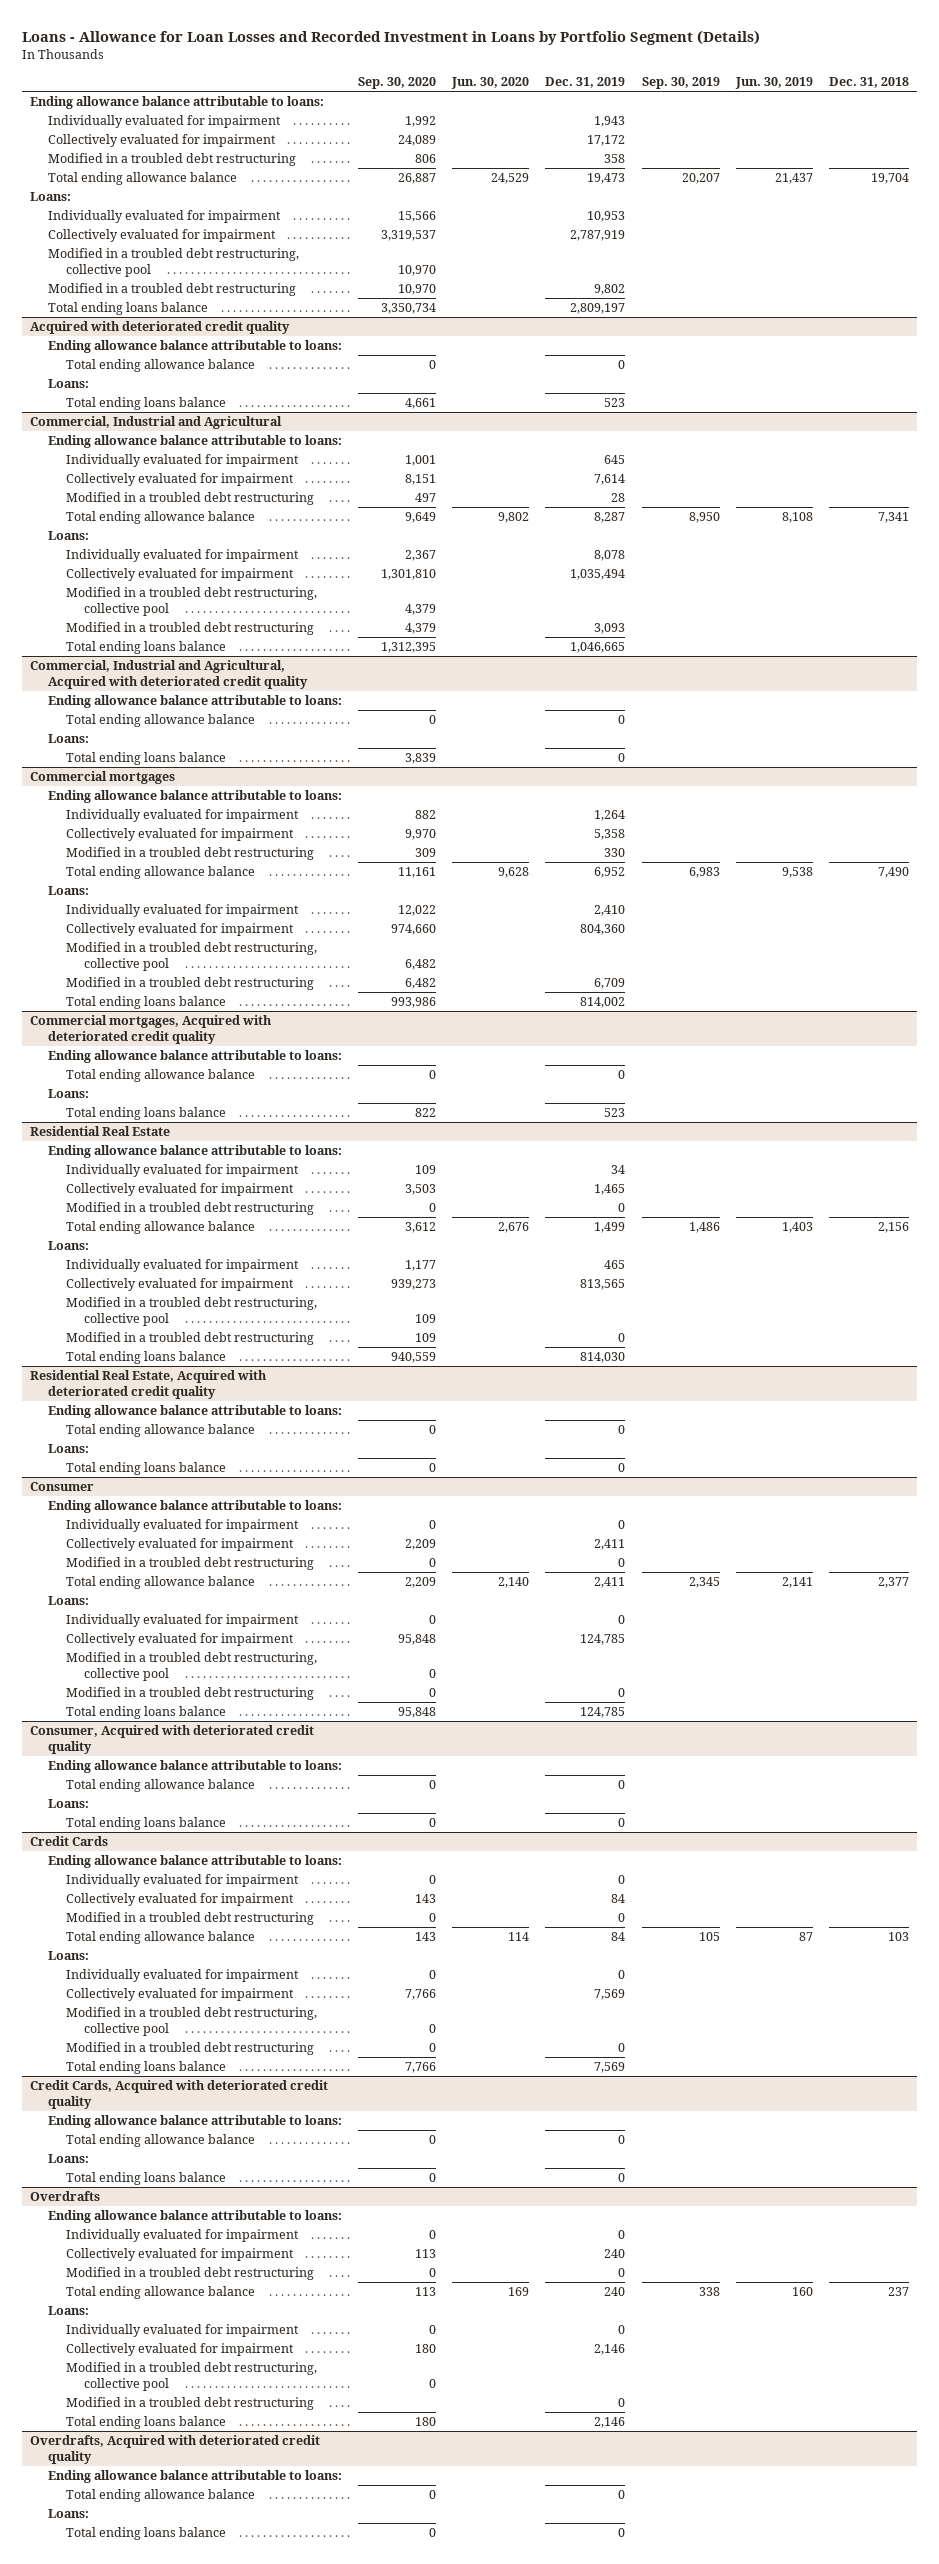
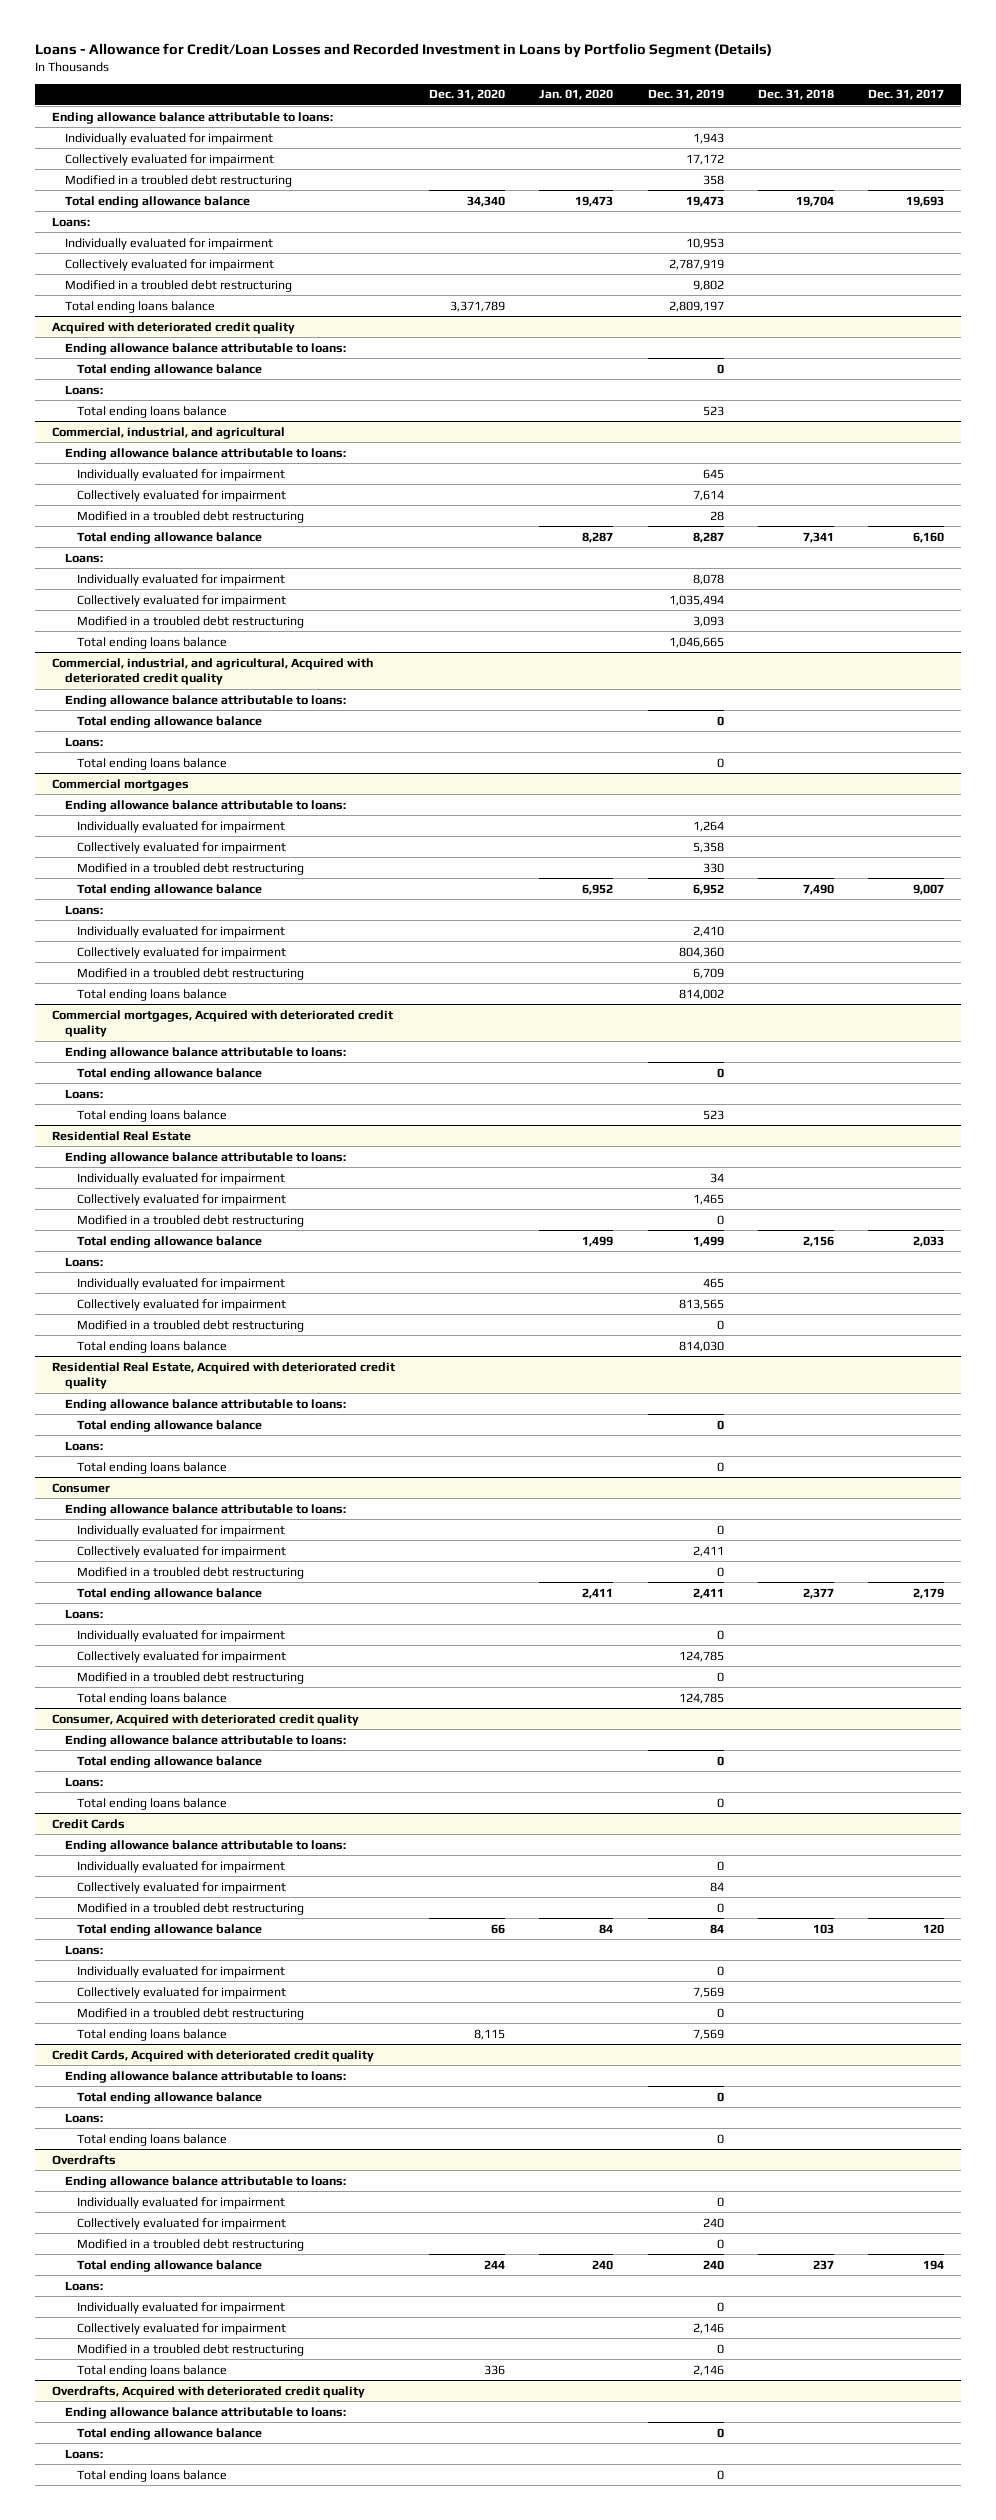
- Loans - Allowance for Loan Losses and Recorded Investment in Loans by Portfolio Segment (Details)
+ Loans - Allowance for Credit/Loan Losses and Recorded Investment in Loans by Portfolio Segment (Details)
- | Sep. 30, 2020 | Jun. 30, 2020 | Dec. 31, 2019 | Sep. 30, 2019 | Jun. 30, 2019 | Dec. 31, 2018
+ | Dec. 31, 2020 | Jan. 01, 2020 | Dec. 31, 2019 | Dec. 31, 2018 | Dec. 31, 2017
- Modified in a troubled debt restructuring, collective pool | 10,970 | | | | |
- Commercial, Industrial and Agricultural
+ Commercial, industrial, and agricultural
- Modified in a troubled debt restructuring, collective pool | 4,379 | | | | |
- Commercial, Industrial and Agricultural, Acquired with deteriorated credit quality
+ Commercial, industrial, and agricultural, Acquired with deteriorated credit quality
@ Commercial mortgages
- Modified in a troubled debt restructuring, collective pool | 6,482 | | | | |
@ Residential Real Estate
- Modified in a troubled debt restructuring, collective pool | 109 | | | | |
@ Consumer
- Modified in a troubled debt restructuring, collective pool | 0 | | | | |
@ Credit Cards
- Modified in a troubled debt restructuring, collective pool | 0 | | | | |
@ Overdrafts
- Modified in a troubled debt restructuring, collective pool | 0 | | | | |

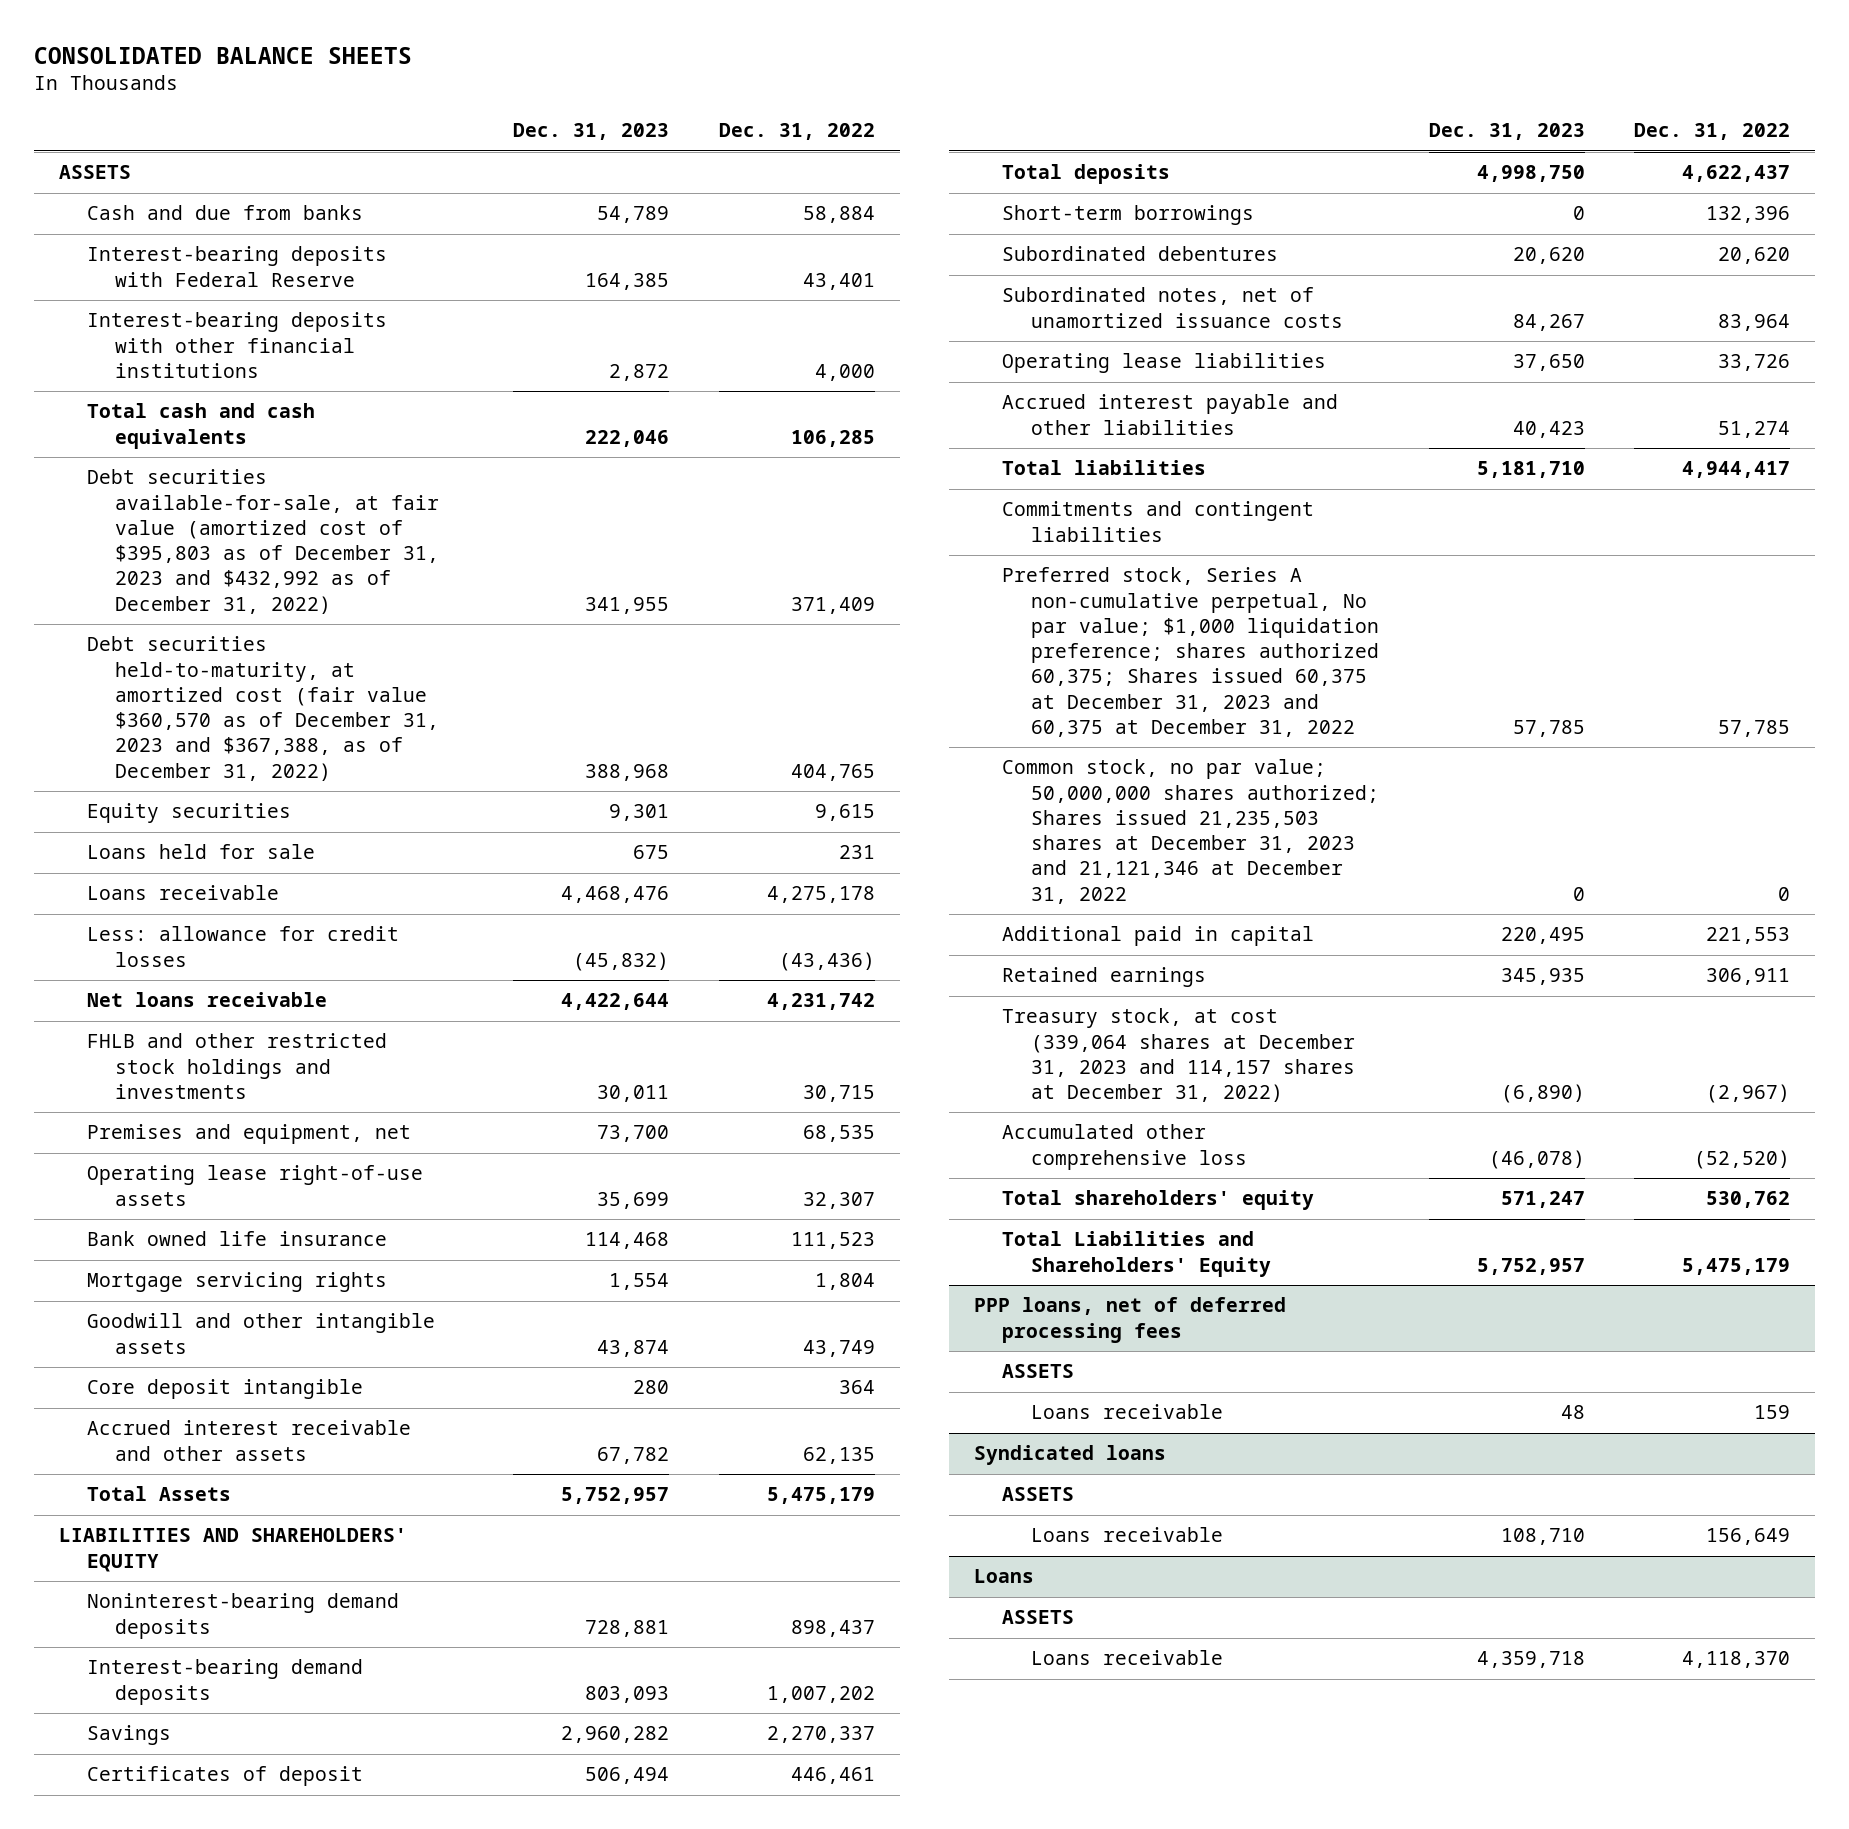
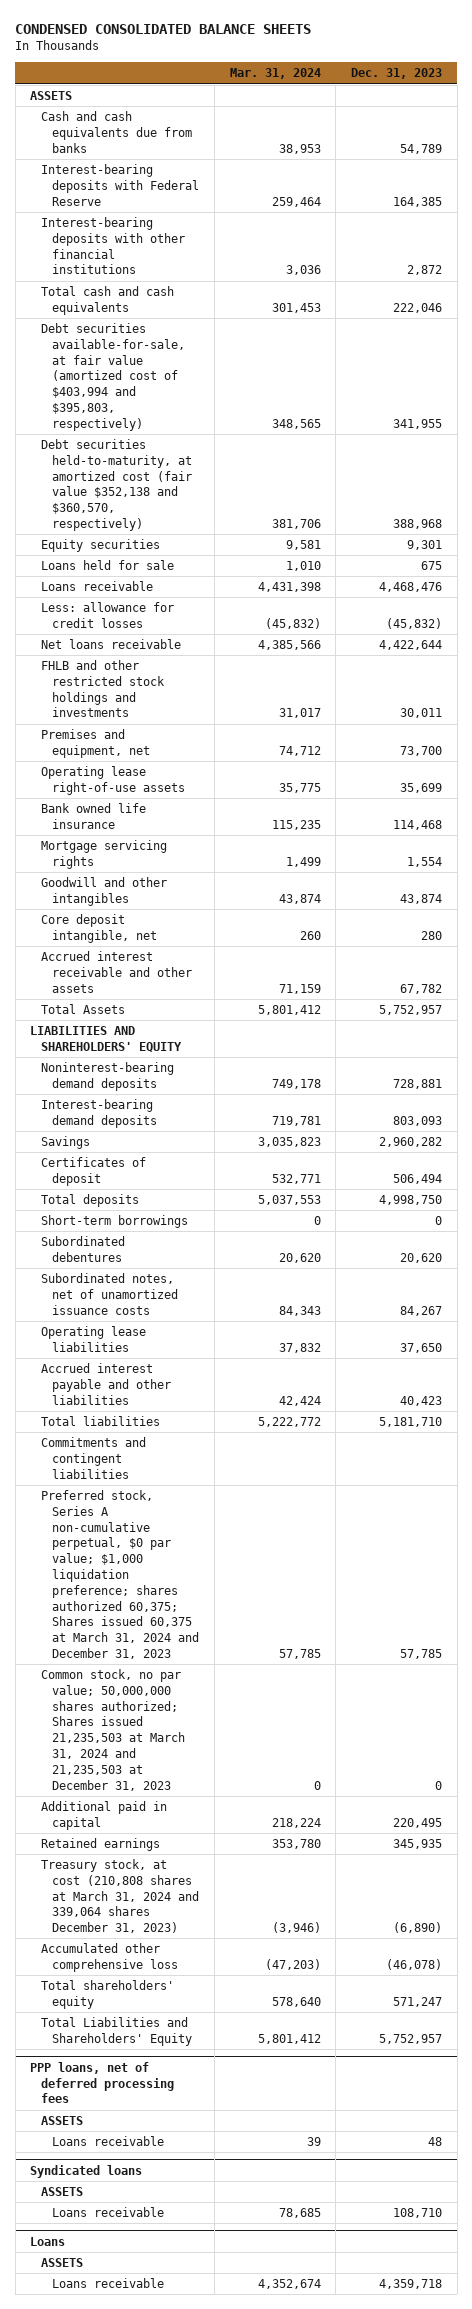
- CONSOLIDATED BALANCE SHEETS
+ CONDENSED CONSOLIDATED BALANCE SHEETS
- | Dec. 31, 2023 | Dec. 31, 2022
+ | Mar. 31, 2024 | Dec. 31, 2023
- Cash and due from banks | 54,789 | 58,884
+ Cash and cash equivalents due from banks | 38,953 | 54,789
- Debt securities available-for-sale, at fair value (amortized cost of $395,803 as of December 31, 2023 and $432,992 as of December 31, 2022) | 341,955 | 371,409
- Debt securities held-to-maturity, at amortized cost (fair value $360,570 as of December 31, 2023 and $367,388, as of December 31, 2022) | 388,968 | 404,765
+ Debt securities available-for-sale, at fair value (amortized cost of $403,994 and $395,803, respectively) | 348,565 | 341,955
+ Debt securities held-to-maturity, at amortized cost (fair value $352,138 and $360,570, respectively) | 381,706 | 388,968
- Goodwill and other intangible assets | 43,874 | 43,749
- Core deposit intangible | 280 | 364
+ Goodwill and other intangibles | 43,874 | 43,874
+ Core deposit intangible, net | 260 | 280
- Preferred stock, Series A non-cumulative perpetual, No par value; $1,000 liquidation preference; shares authorized 60,375; Shares issued 60,375 at December 31, 2023 and 60,375 at December 31, 2022 | 57,785 | 57,785
- Common stock, no par value; 50,000,000 shares authorized; Shares issued 21,235,503 shares at December 31, 2023 and 21,121,346 at December 31, 2022 | 0 | 0
+ Preferred stock, Series A non-cumulative perpetual, $0 par value; $1,000 liquidation preference; shares authorized 60,375; Shares issued 60,375 at March 31, 2024 and December 31, 2023 | 57,785 | 57,785
+ Common stock, no par value; 50,000,000 shares authorized; Shares issued 21,235,503 at March 31, 2024 and 21,235,503 at December 31, 2023 | 0 | 0
- Treasury stock, at cost (339,064 shares at December 31, 2023 and 114,157 shares at December 31, 2022) | (6,890) | (2,967)
+ Treasury stock, at cost (210,808 shares at March 31, 2024 and 339,064 shares December 31, 2023) | (3,946) | (6,890)

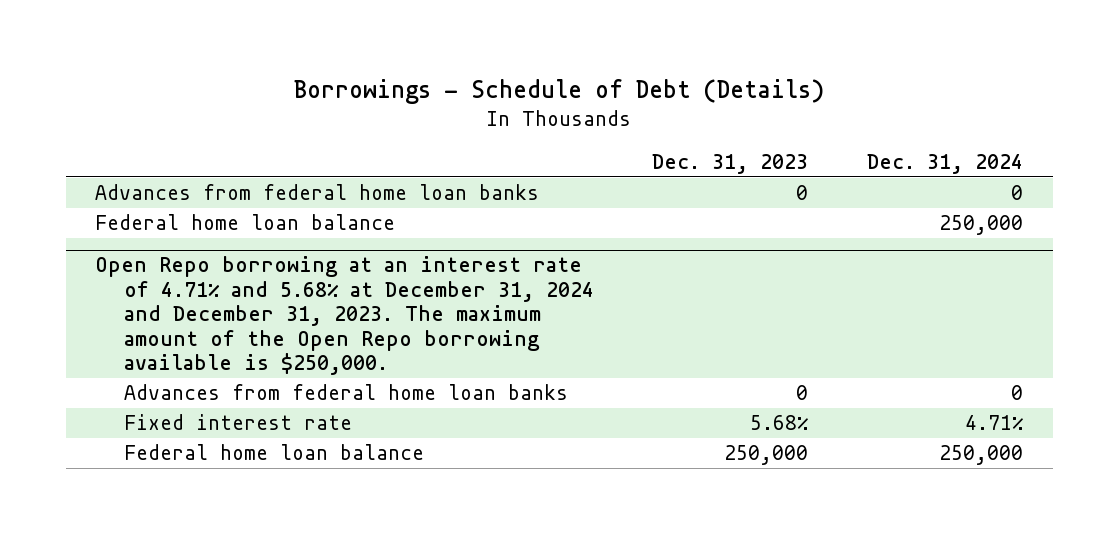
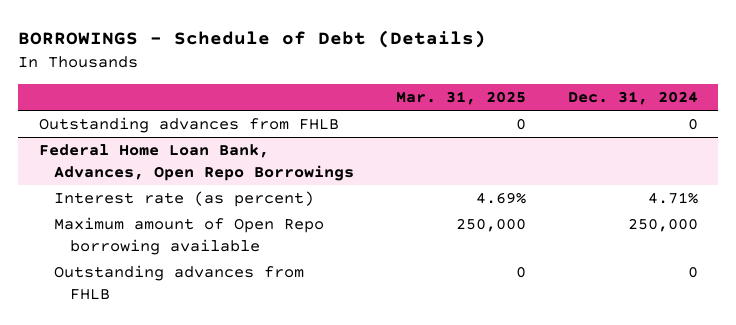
- Borrowings - Schedule of Debt (Details)
+ BORROWINGS - Schedule of Debt (Details)
- | Dec. 31, 2023 | Dec. 31, 2024
+ | Mar. 31, 2025 | Dec. 31, 2024
- Advances from federal home loan banks | 0 | 0
- Federal home loan balance | | 250,000
- Open Repo borrowing at an interest rate of 4.71% and 5.68% at December 31, 2024 and December 31, 2023. The maximum amount of the Open Repo borrowing available is $250,000.
- Advances from federal home loan banks | 0 | 0
- Fixed interest rate | 5.68% | 4.71%
- Federal home loan balance | 250,000 | 250,000
+ Outstanding advances from FHLB | 0 | 0
+ Federal Home Loan Bank, Advances, Open Repo Borrowings
+ Interest rate (as percent) | 4.69% | 4.71%
+ Maximum amount of Open Repo borrowing available | 250,000 | 250,000
+ Outstanding advances from FHLB | 0 | 0

